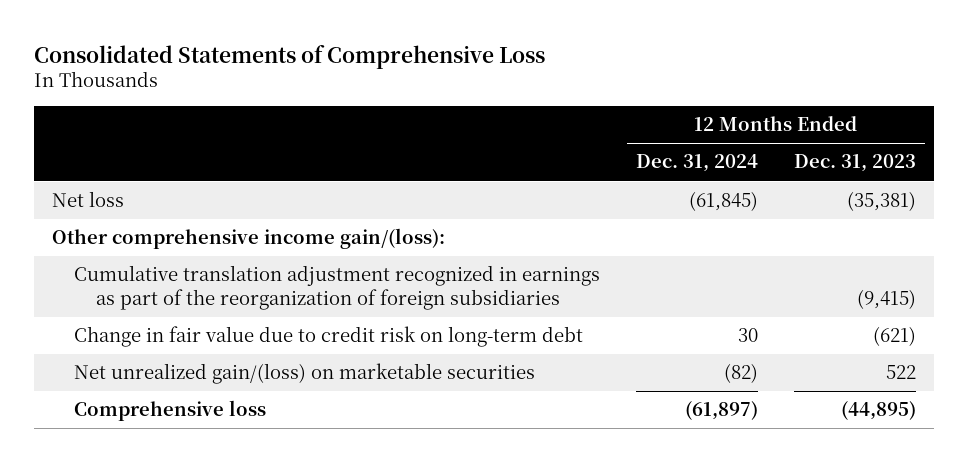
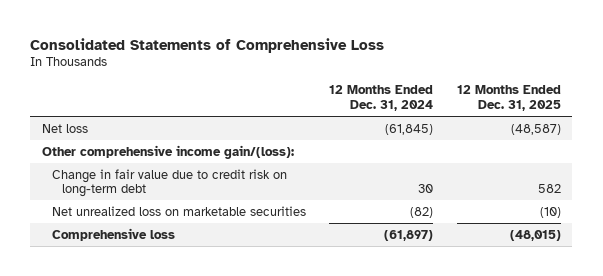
- | 12 Months Ended Dec. 31, 2024 | 12 Months Ended Dec. 31, 2023
+ | 12 Months Ended Dec. 31, 2024 | 12 Months Ended Dec. 31, 2025
- Cumulative translation adjustment recognized in earnings as part of the reorganization of foreign subsidiaries | | (9,415)
- Net unrealized gain/(loss) on marketable securities | (82) | 522
+ Net unrealized loss on marketable securities | (82) | (10)

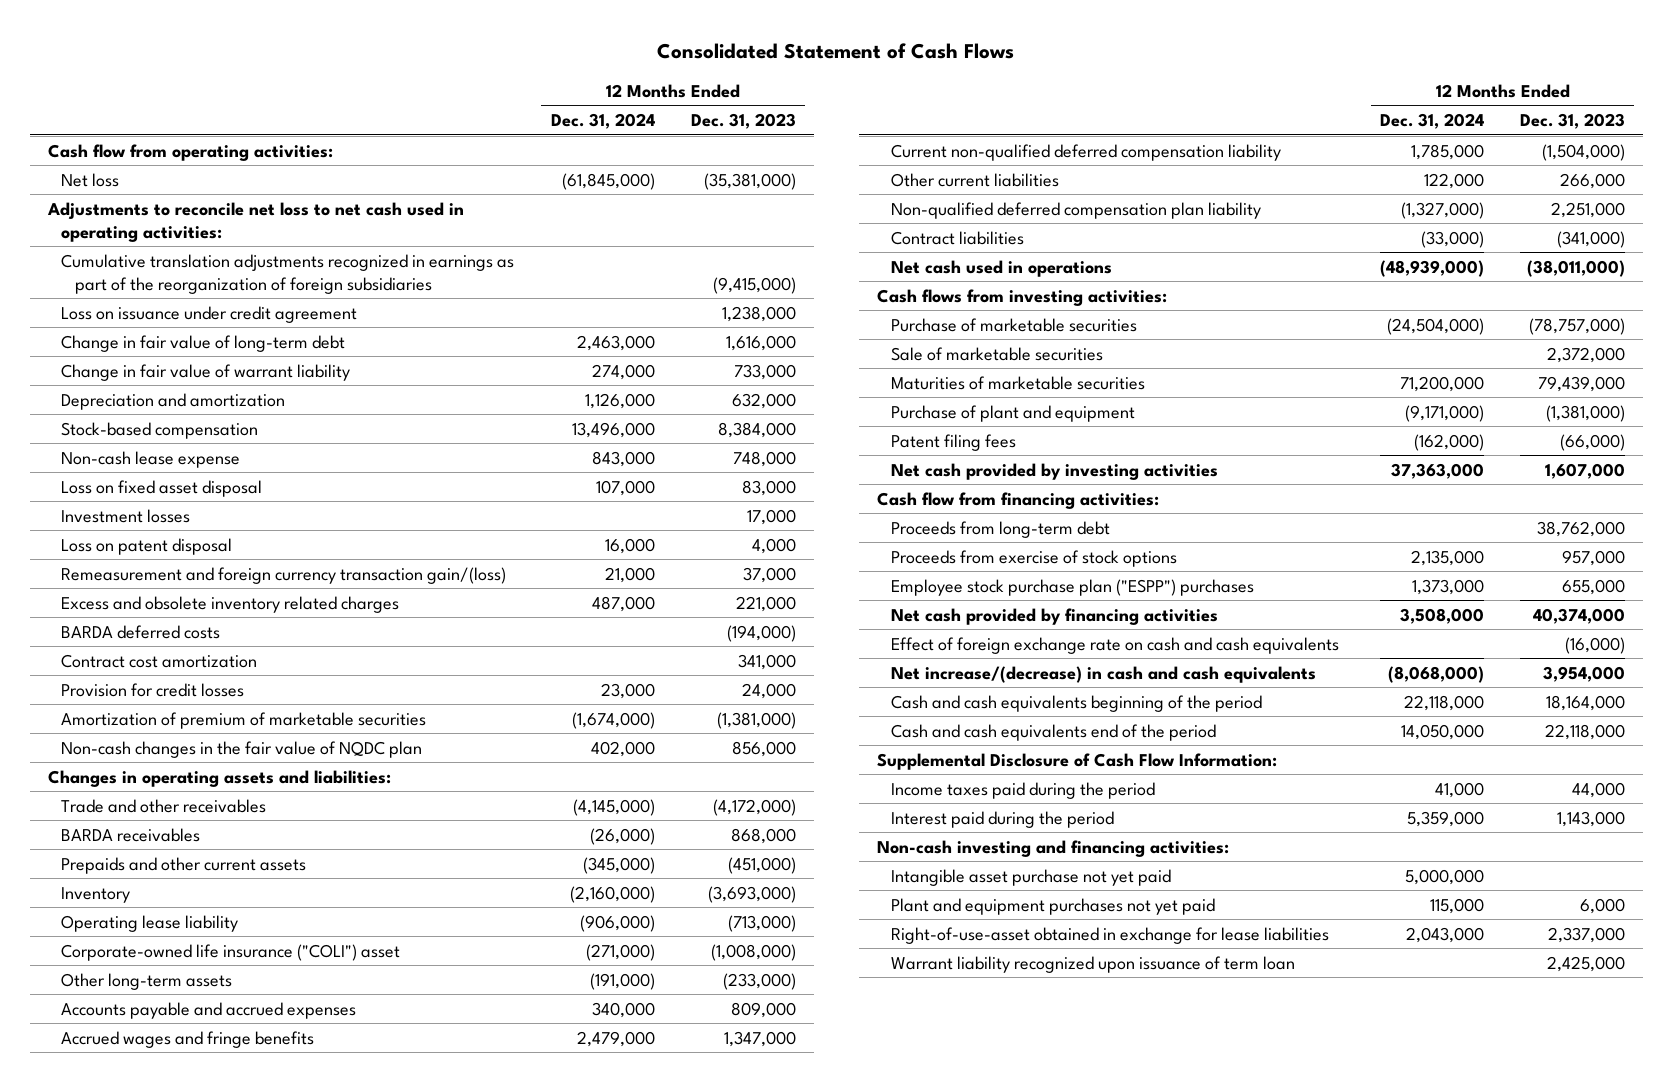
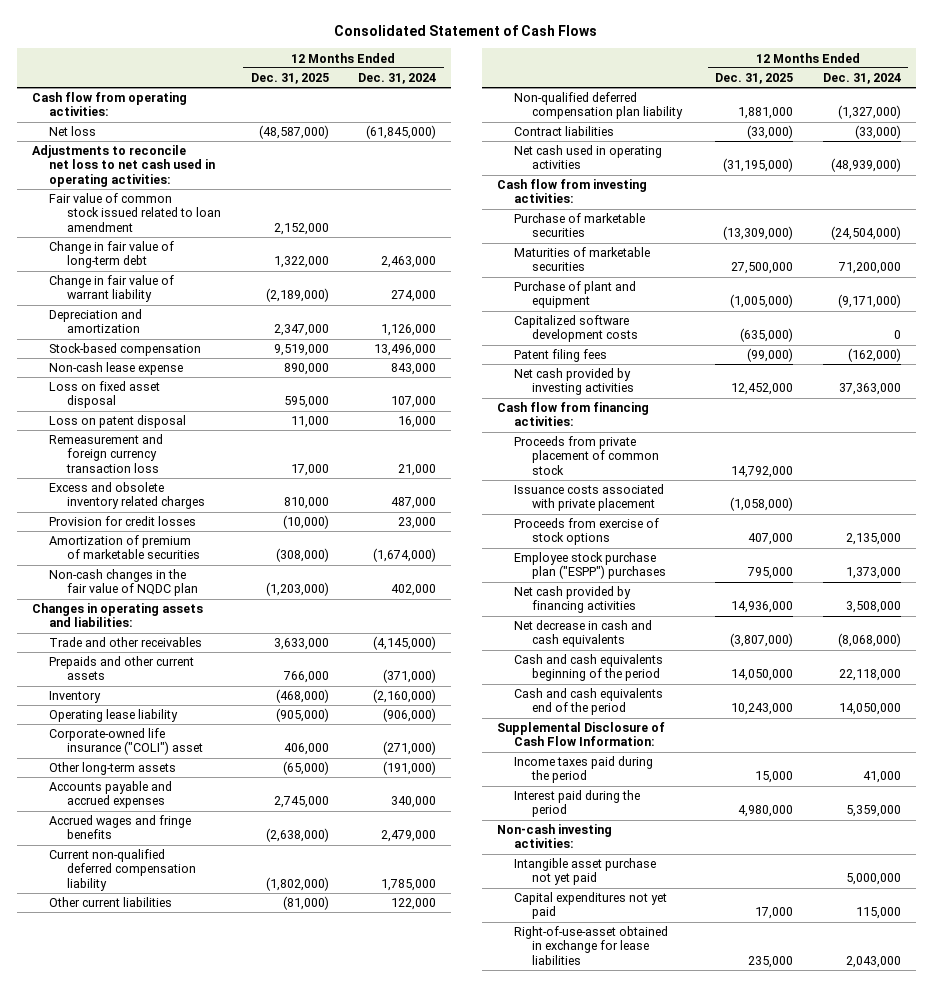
- | 12 Months Ended Dec. 31, 2024 | 12 Months Ended Dec. 31, 2023
+ | 12 Months Ended Dec. 31, 2025 | 12 Months Ended Dec. 31, 2024
- Cumulative translation adjustments recognized in earnings as part of the reorganization of foreign subsidiaries | | (9,415,000)
- Loss on issuance under credit agreement | | 1,238,000
+ Fair value of common stock issued related to loan amendment | 2,152,000 |
- Investment losses | | 17,000
- Remeasurement and foreign currency transaction gain/(loss) | 21,000 | 37,000
+ Remeasurement and foreign currency transaction loss | 17,000 | 21,000
- BARDA deferred costs | | (194,000)
- Contract cost amortization | | 341,000
- BARDA receivables | (26,000) | 868,000
- Prepaids and other current assets | (345,000) | (451,000)
+ Prepaids and other current assets | 766,000 | (371,000)
- Net cash used in operations | (48,939,000) | (38,011,000)
- Cash flows from investing activities:
+ Net cash used in operating activities | (31,195,000) | (48,939,000)
+ Cash flow from investing activities:
- Sale of marketable securities | | 2,372,000
+ Capitalized software development costs | (635,000) | 0
- Proceeds from long-term debt | | 38,762,000
+ Proceeds from private placement of common stock | 14,792,000 |
+ Issuance costs associated with private placement | (1,058,000) |
- Effect of foreign exchange rate on cash and cash equivalents | | (16,000)
- Net increase/(decrease) in cash and cash equivalents | (8,068,000) | 3,954,000
+ Net decrease in cash and cash equivalents | (3,807,000) | (8,068,000)
- Non-cash investing and financing activities:
+ Non-cash investing activities:
- Plant and equipment purchases not yet paid | 115,000 | 6,000
+ Capital expenditures not yet paid | 17,000 | 115,000
- Warrant liability recognized upon issuance of term loan | | 2,425,000

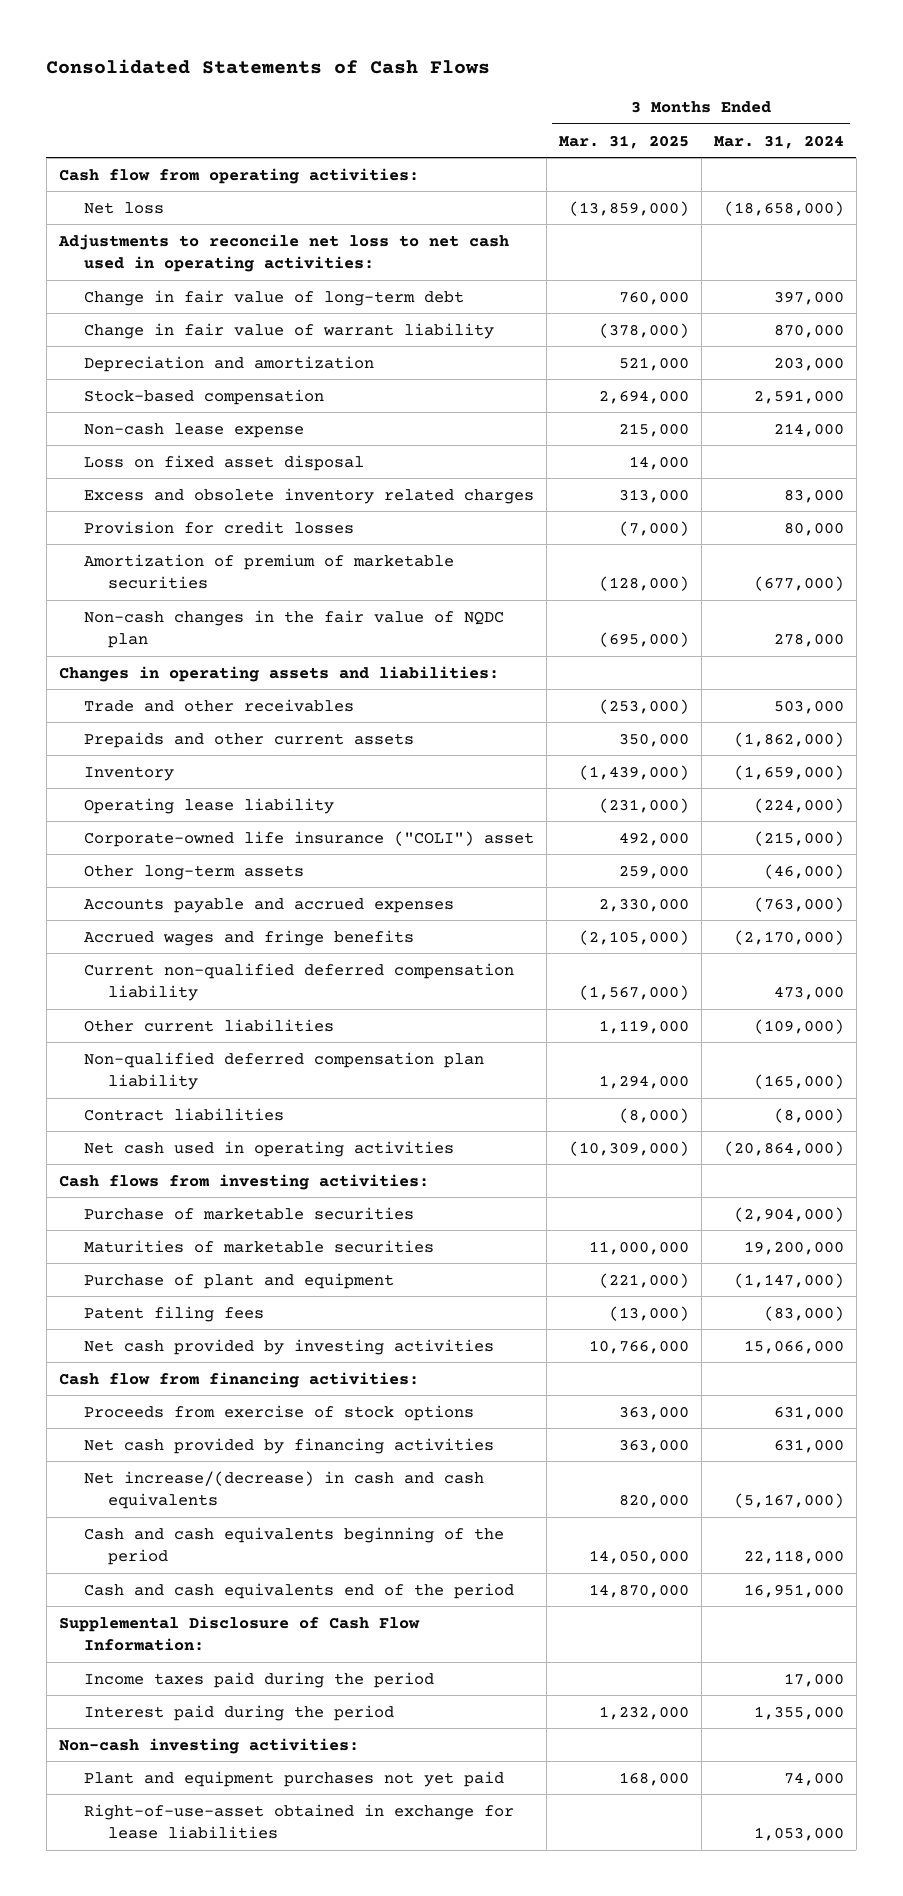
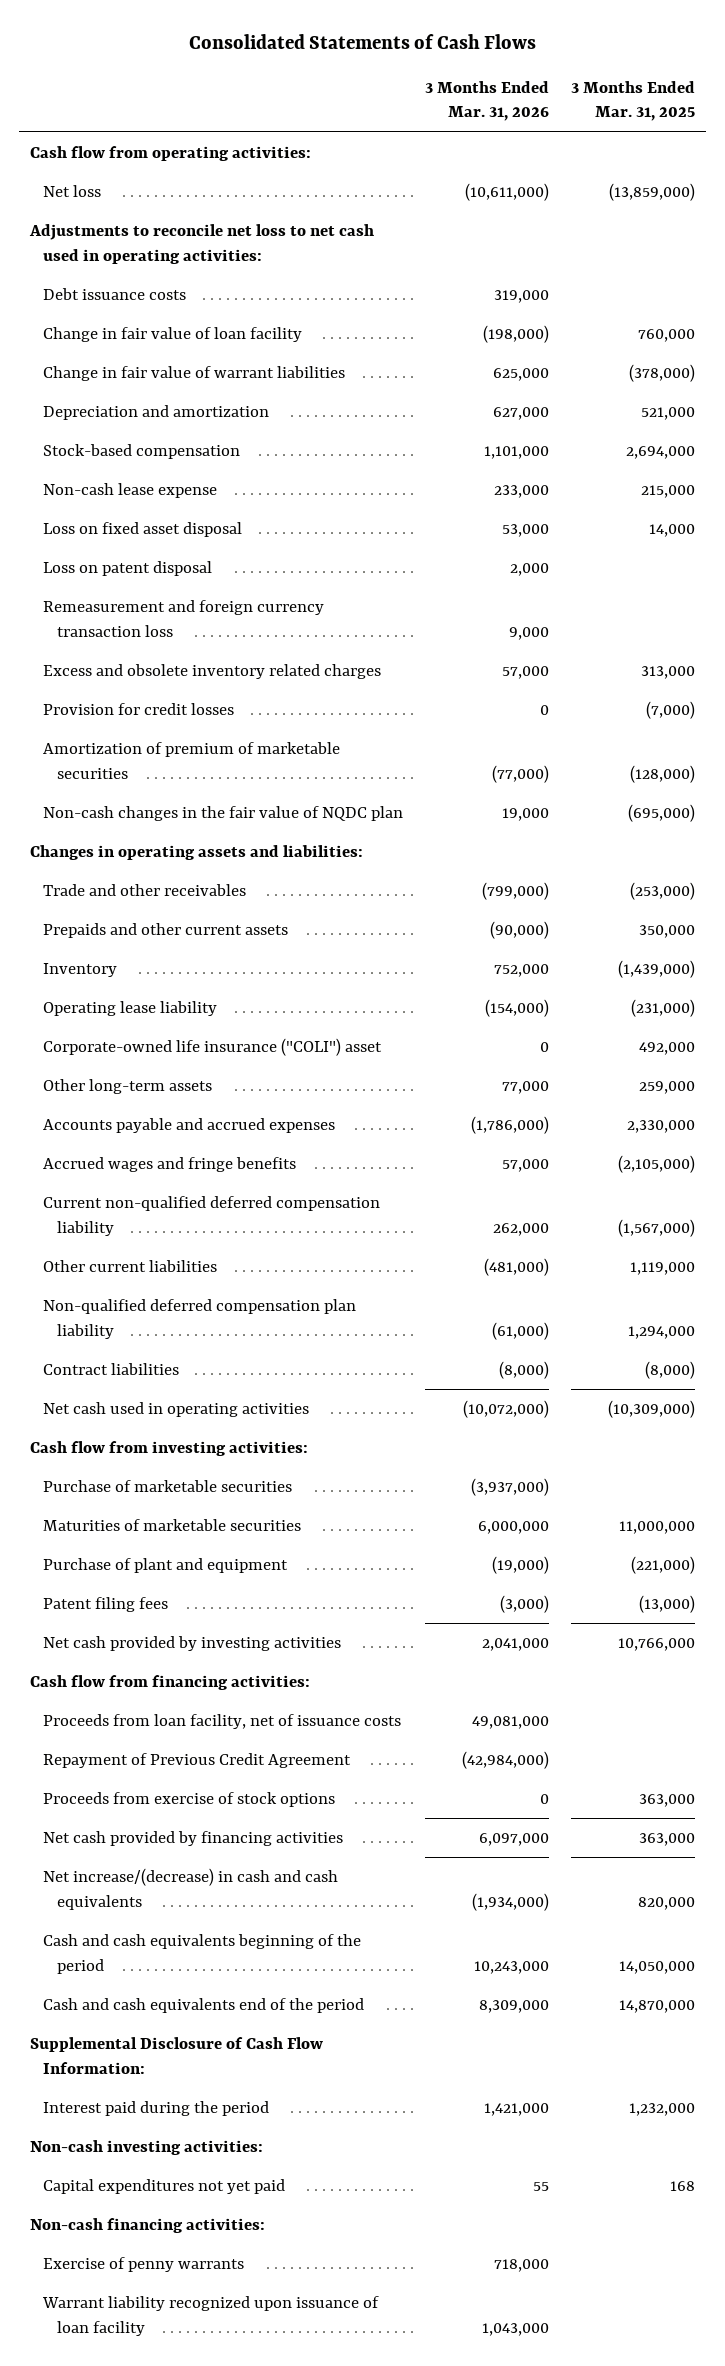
- | 3 Months Ended Mar. 31, 2025 | 3 Months Ended Mar. 31, 2024
+ | 3 Months Ended Mar. 31, 2026 | 3 Months Ended Mar. 31, 2025
- Change in fair value of long-term debt | 760,000 | 397,000
- Change in fair value of warrant liability | (378,000) | 870,000
+ Debt issuance costs | 319,000 |
+ Change in fair value of loan facility | (198,000) | 760,000
+ Change in fair value of warrant liabilities | 625,000 | (378,000)
+ Loss on patent disposal | 2,000 |
+ Remeasurement and foreign currency transaction loss | 9,000 |
- Cash flows from investing activities:
+ Cash flow from investing activities:
+ Proceeds from loan facility, net of issuance costs | 49,081,000 |
+ Repayment of Previous Credit Agreement | (42,984,000) |
- Income taxes paid during the period | | 17,000
- Plant and equipment purchases not yet paid | 168,000 | 74,000
- Right-of-use-asset obtained in exchange for lease liabilities | | 1,053,000
+ Capital expenditures not yet paid | 55 | 168
+ Non-cash financing activities:
+ Exercise of penny warrants | 718,000 |
+ Warrant liability recognized upon issuance of loan facility | 1,043,000 |

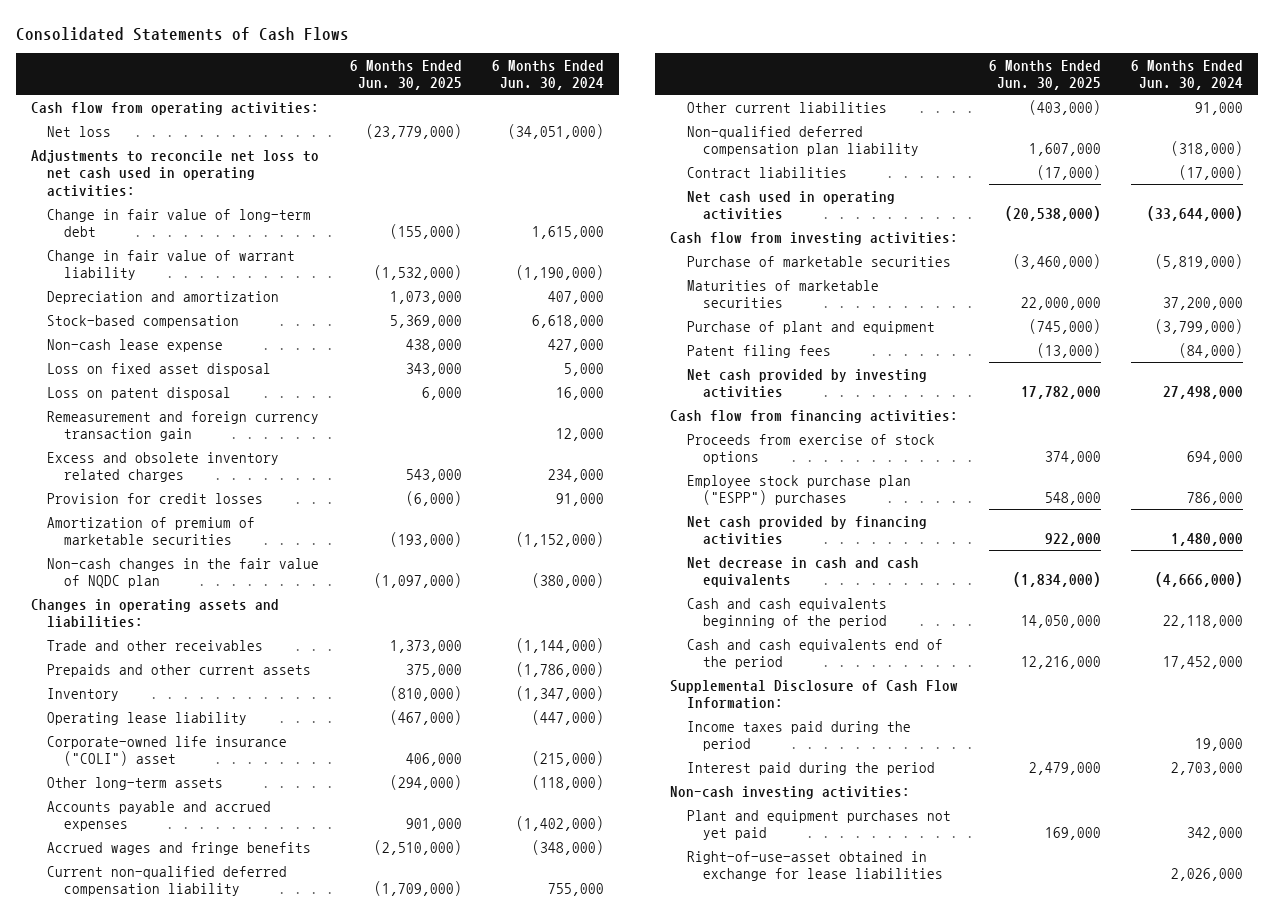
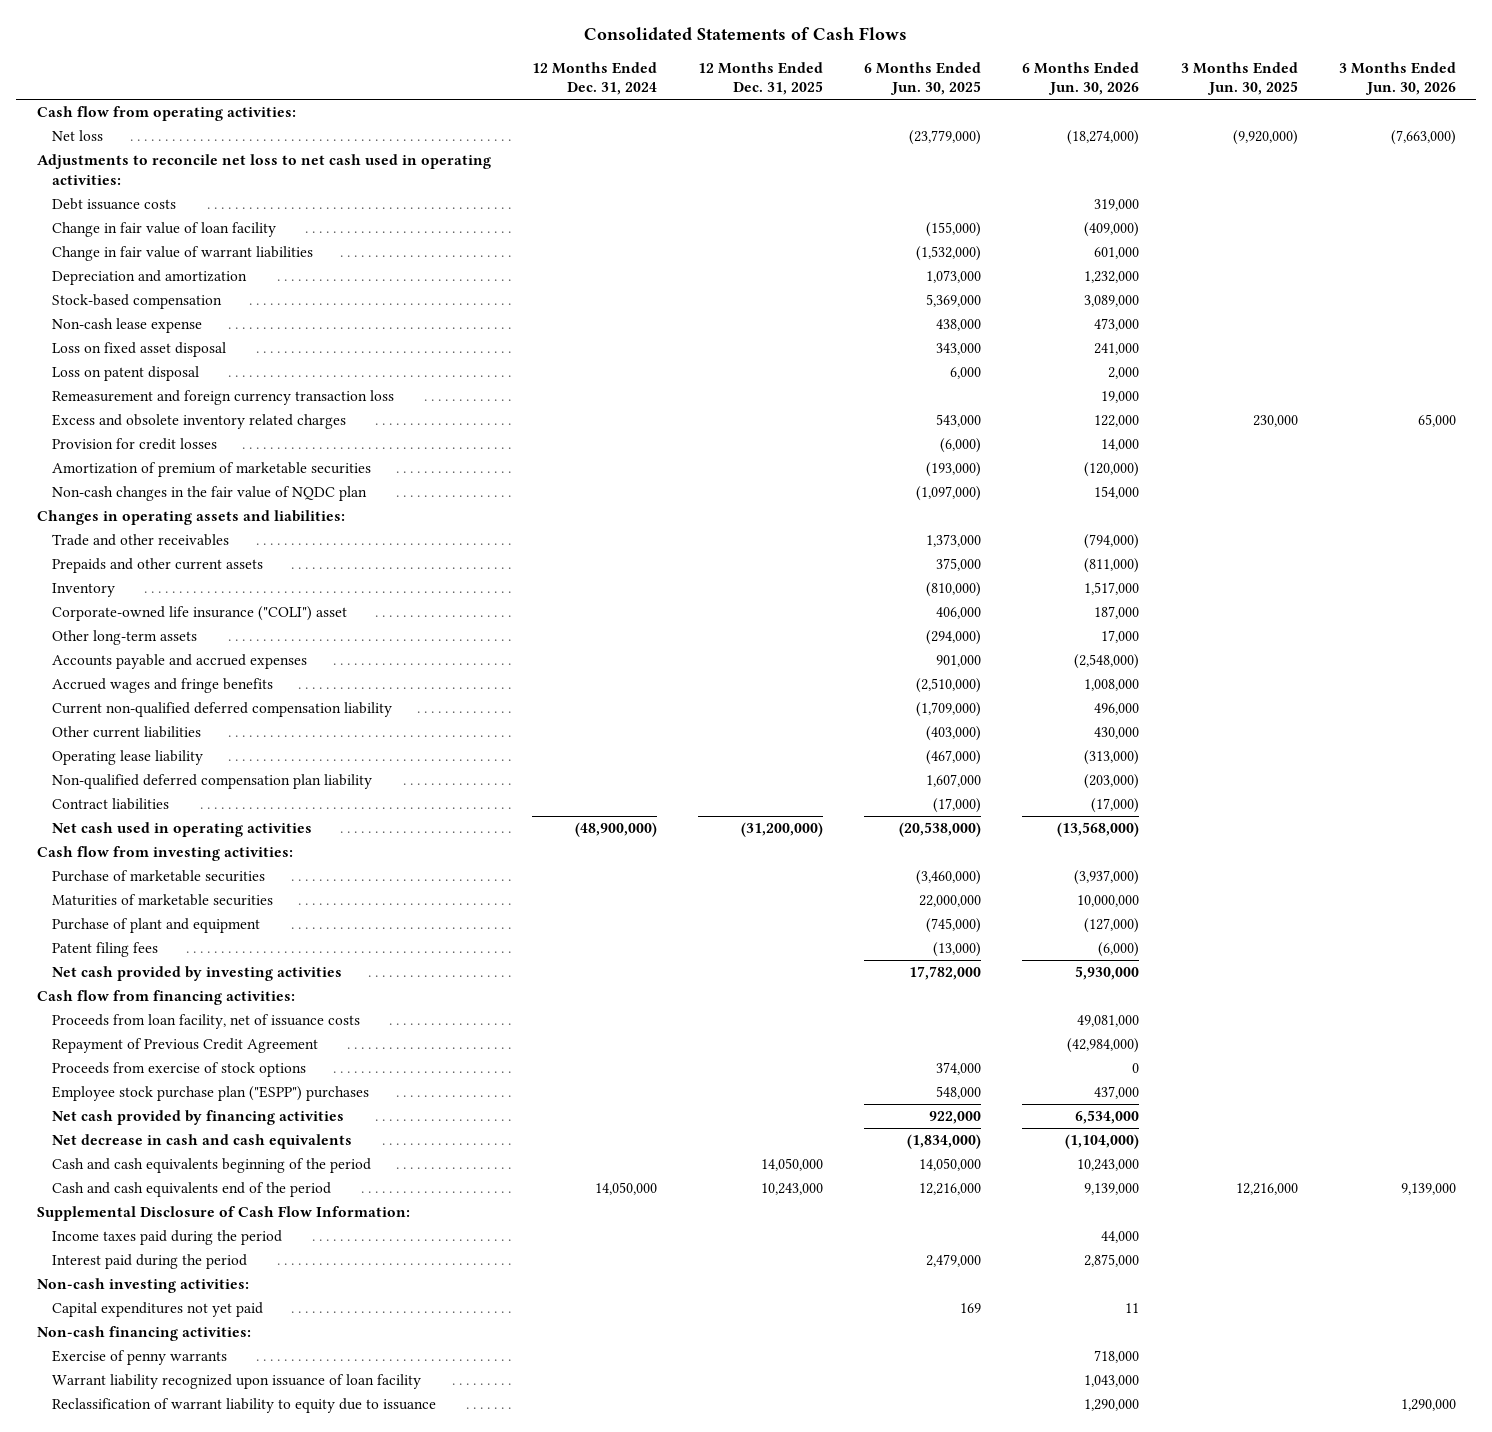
- | 6 Months Ended Jun. 30, 2025 | 6 Months Ended Jun. 30, 2024
+ | 12 Months Ended Dec. 31, 2024 | 12 Months Ended Dec. 31, 2025 | 6 Months Ended Jun. 30, 2025 | 6 Months Ended Jun. 30, 2026 | 3 Months Ended Jun. 30, 2025 | 3 Months Ended Jun. 30, 2026
- Change in fair value of long-term debt | (155,000) | 1,615,000
- Change in fair value of warrant liability | (1,532,000) | (1,190,000)
+ Debt issuance costs | | | | 319,000 | |
+ Change in fair value of loan facility | | | (155,000) | (409,000) | |
+ Change in fair value of warrant liabilities | | | (1,532,000) | 601,000 | |
- Remeasurement and foreign currency transaction gain | | 12,000
+ Remeasurement and foreign currency transaction loss | | | | 19,000 | |
moved down: Operating lease liability | | | (467,000) | (313,000) | |
+ Proceeds from loan facility, net of issuance costs | | | | 49,081,000 | |
+ Repayment of Previous Credit Agreement | | | | (42,984,000) | |
- Plant and equipment purchases not yet paid | 169,000 | 342,000
- Right-of-use-asset obtained in exchange for lease liabilities | | 2,026,000
+ Capital expenditures not yet paid | | | 169 | 11 | |
+ Non-cash financing activities:
+ Exercise of penny warrants | | | | 718,000 | |
+ Warrant liability recognized upon issuance of loan facility | | | | 1,043,000 | |
+ Reclassification of warrant liability to equity due to issuance | | | | 1,290,000 | | 1,290,000

